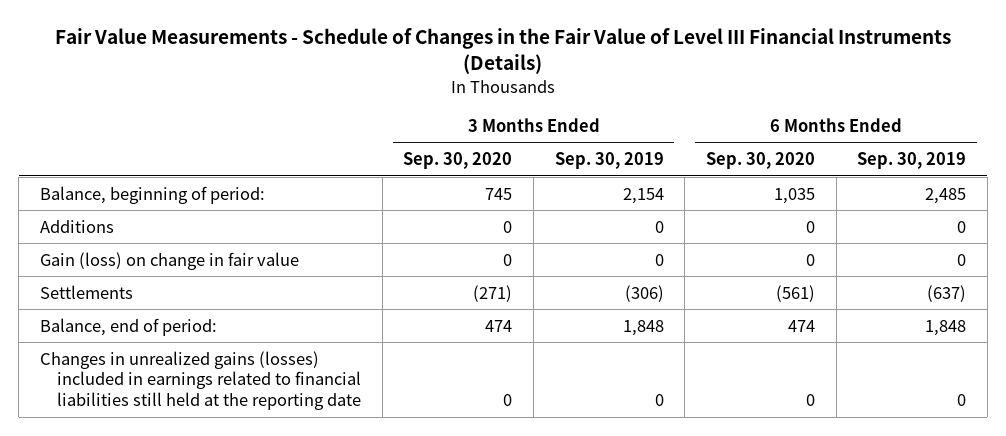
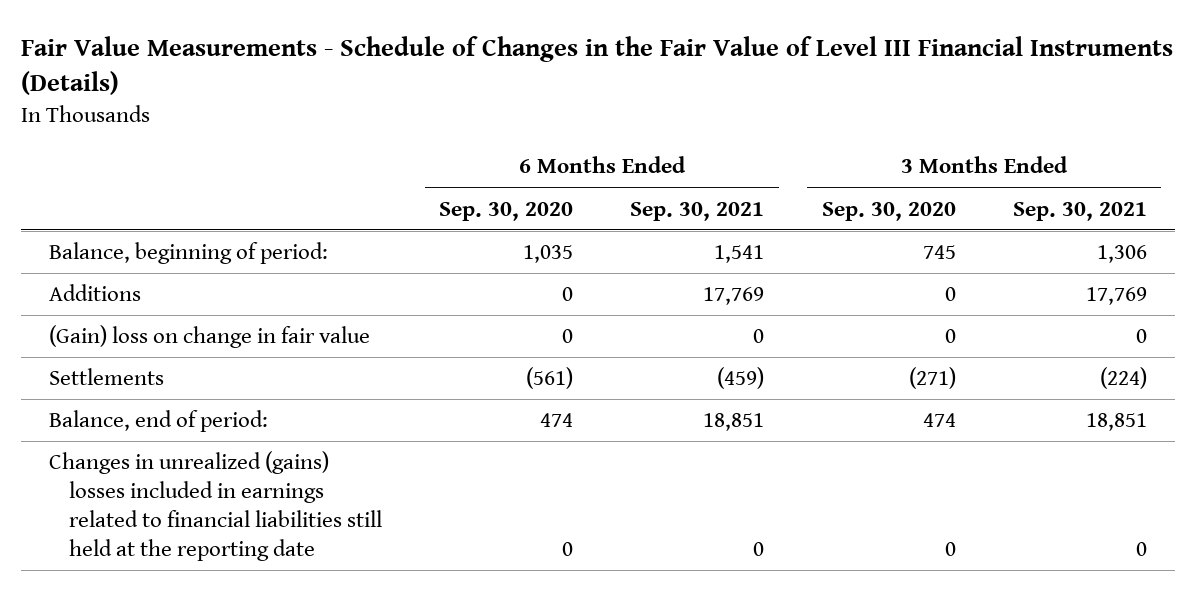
- | 3 Months Ended Sep. 30, 2020 | 3 Months Ended Sep. 30, 2019 | 6 Months Ended Sep. 30, 2020 | 6 Months Ended Sep. 30, 2019
+ | 6 Months Ended Sep. 30, 2020 | 6 Months Ended Sep. 30, 2021 | 3 Months Ended Sep. 30, 2020 | 3 Months Ended Sep. 30, 2021
- Gain (loss) on change in fair value | 0 | 0 | 0 | 0
+ (Gain) loss on change in fair value | 0 | 0 | 0 | 0
- Changes in unrealized gains (losses) included in earnings related to financial liabilities still held at the reporting date | 0 | 0 | 0 | 0
+ Changes in unrealized (gains) losses included in earnings related to financial liabilities still held at the reporting date | 0 | 0 | 0 | 0

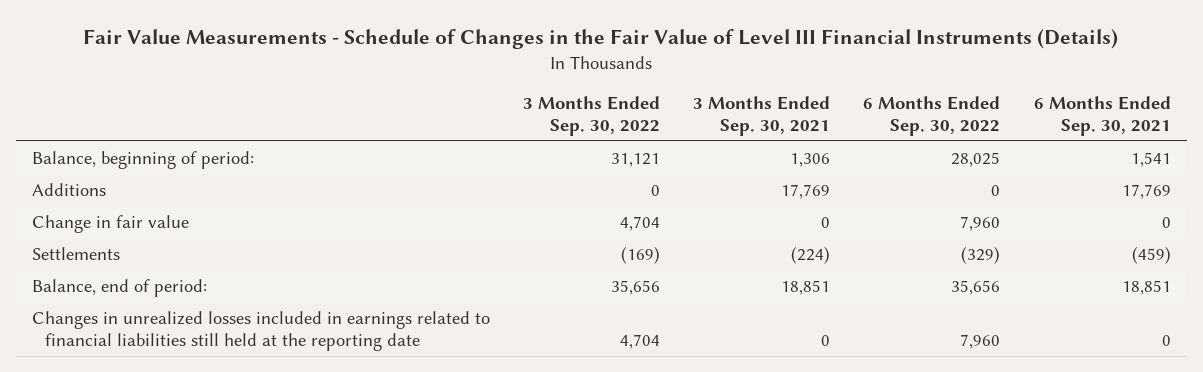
- | 6 Months Ended Sep. 30, 2020 | 6 Months Ended Sep. 30, 2021 | 3 Months Ended Sep. 30, 2020 | 3 Months Ended Sep. 30, 2021
+ | 3 Months Ended Sep. 30, 2022 | 3 Months Ended Sep. 30, 2021 | 6 Months Ended Sep. 30, 2022 | 6 Months Ended Sep. 30, 2021
- (Gain) loss on change in fair value | 0 | 0 | 0 | 0
+ Change in fair value | 4,704 | 0 | 7,960 | 0
- Changes in unrealized (gains) losses included in earnings related to financial liabilities still held at the reporting date | 0 | 0 | 0 | 0
+ Changes in unrealized losses included in earnings related to financial liabilities still held at the reporting date | 4,704 | 0 | 7,960 | 0

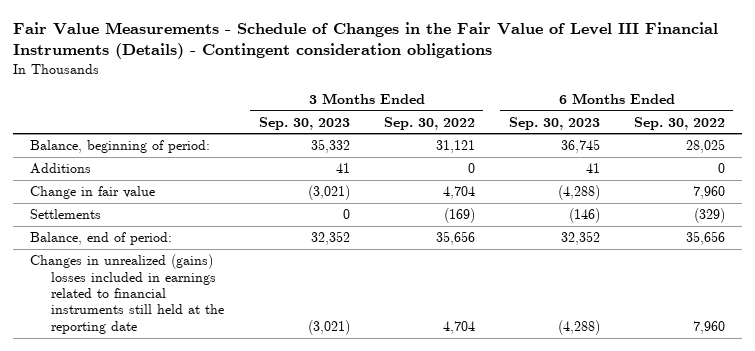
- Fair Value Measurements - Schedule of Changes in the Fair Value of Level III Financial Instruments (Details)
+ Fair Value Measurements - Schedule of Changes in the Fair Value of Level III Financial Instruments (Details) - Contingent consideration obligations
- | 3 Months Ended Sep. 30, 2022 | 3 Months Ended Sep. 30, 2021 | 6 Months Ended Sep. 30, 2022 | 6 Months Ended Sep. 30, 2021
+ | 3 Months Ended Sep. 30, 2023 | 3 Months Ended Sep. 30, 2022 | 6 Months Ended Sep. 30, 2023 | 6 Months Ended Sep. 30, 2022
- Changes in unrealized losses included in earnings related to financial liabilities still held at the reporting date | 4,704 | 0 | 7,960 | 0
+ Changes in unrealized (gains) losses included in earnings related to financial instruments still held at the reporting date | (3,021) | 4,704 | (4,288) | 7,960

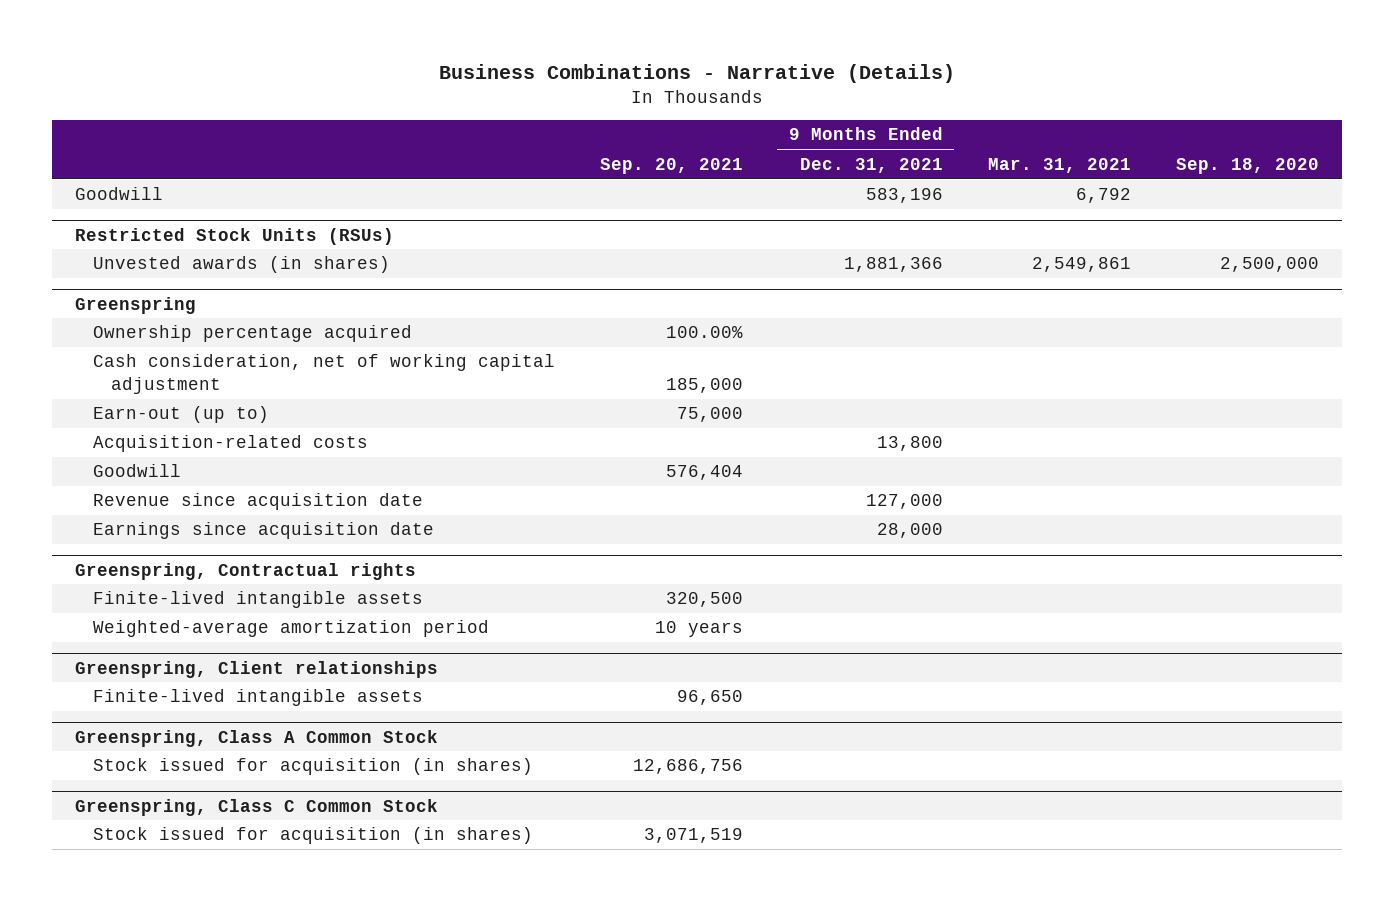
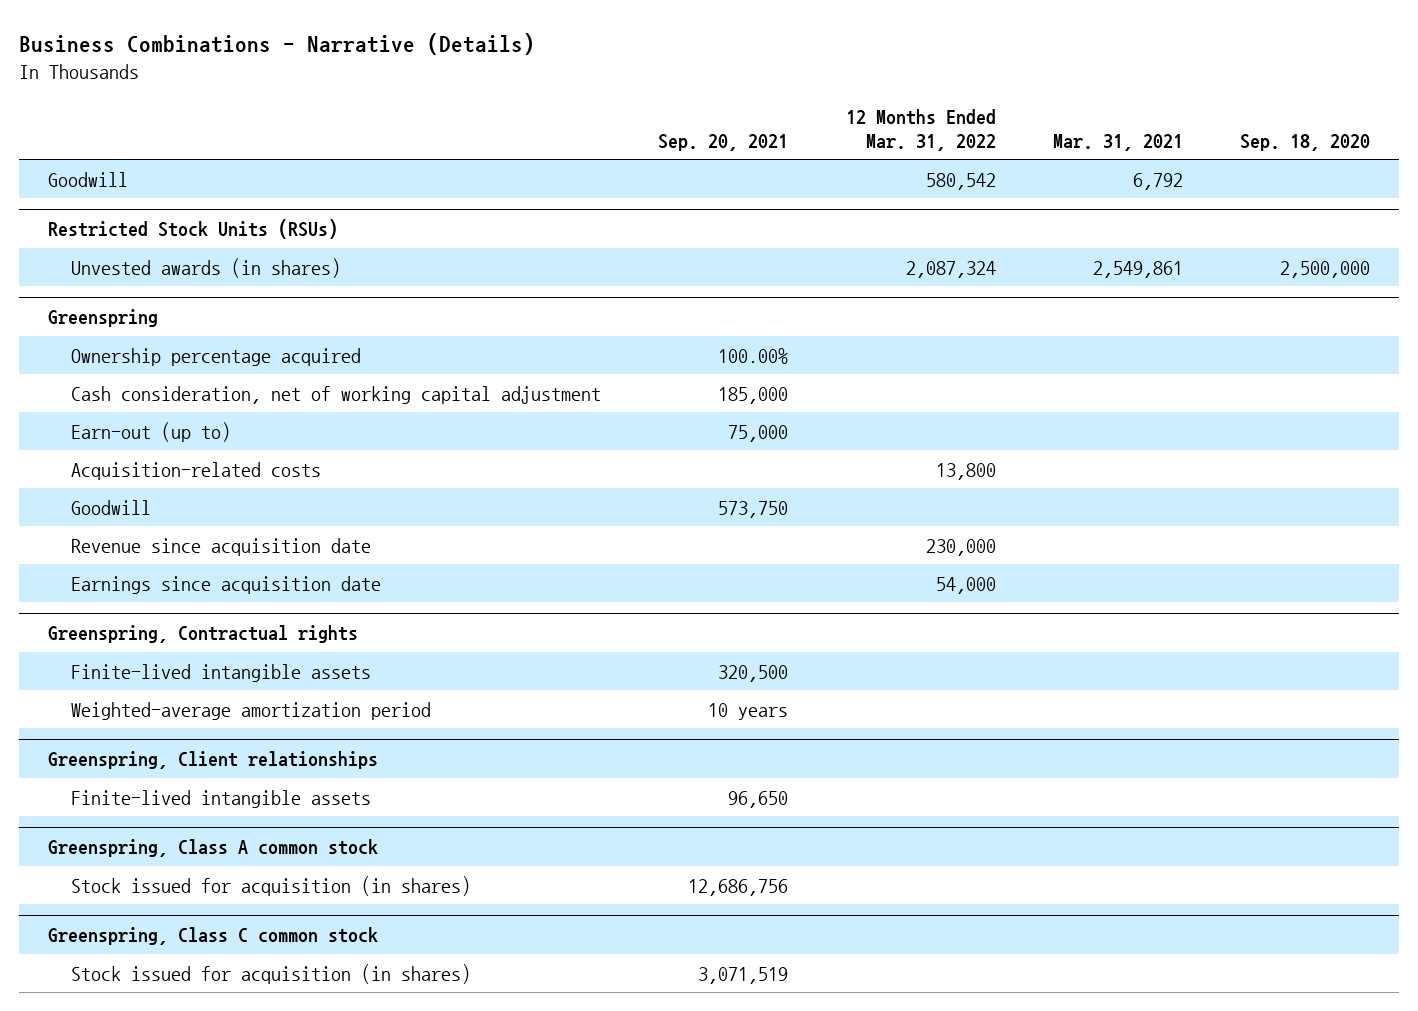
- | Sep. 20, 2021 | 9 Months Ended Dec. 31, 2021 | Mar. 31, 2021 | Sep. 18, 2020
+ | Sep. 20, 2021 | 12 Months Ended Mar. 31, 2022 | Mar. 31, 2021 | Sep. 18, 2020
@ Greenspring
- Goodwill | 576,404 | | |
+ Goodwill | 573,750 | | |
- Greenspring, Class A Common Stock
+ Greenspring, Class A common stock
- Greenspring, Class C Common Stock
+ Greenspring, Class C common stock

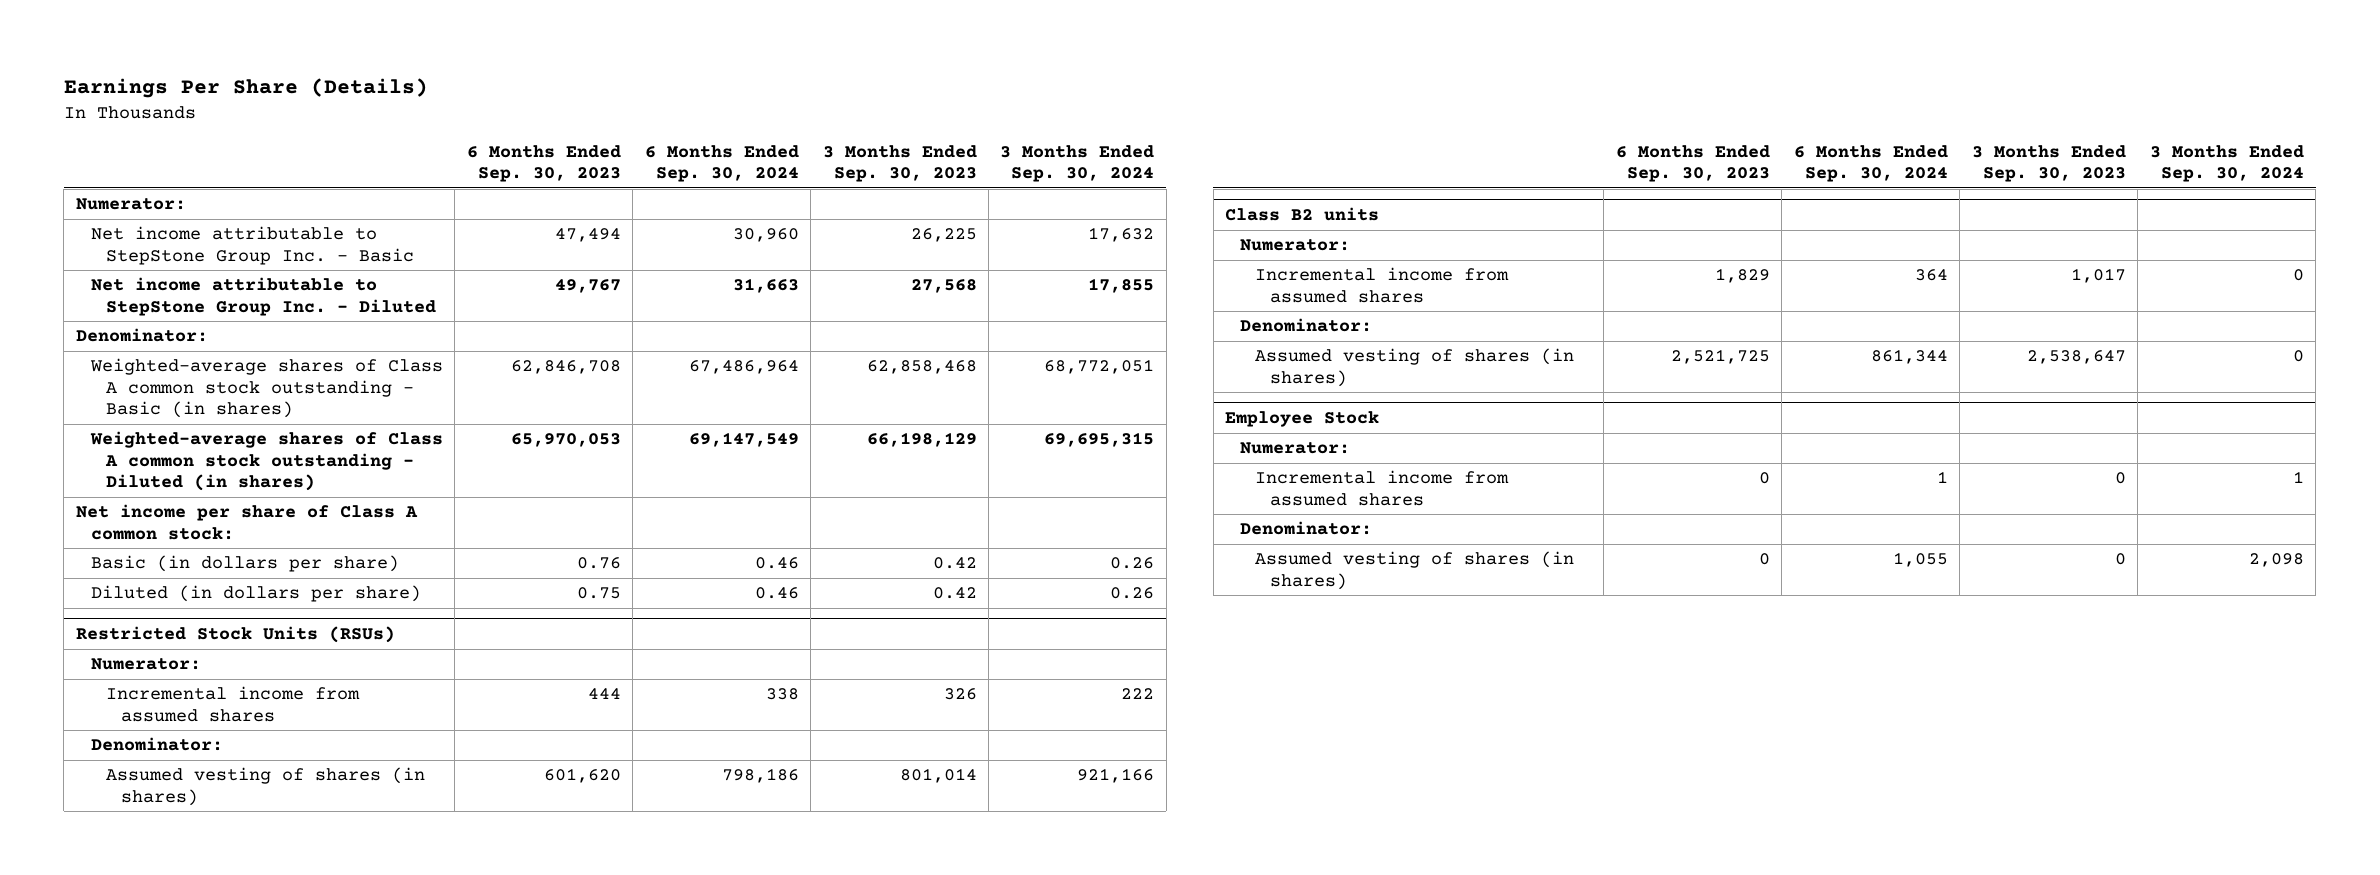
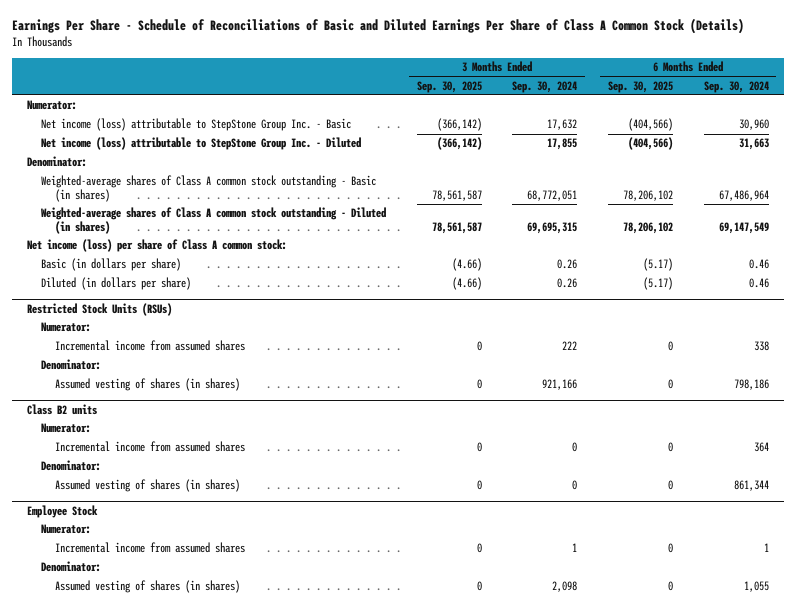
- Earnings Per Share (Details)
+ Earnings Per Share - Schedule of Reconciliations of Basic and Diluted Earnings Per Share of Class A Common Stock (Details)
- | 6 Months Ended Sep. 30, 2023 | 6 Months Ended Sep. 30, 2024 | 3 Months Ended Sep. 30, 2023 | 3 Months Ended Sep. 30, 2024
+ | 3 Months Ended Sep. 30, 2025 | 3 Months Ended Sep. 30, 2024 | 6 Months Ended Sep. 30, 2025 | 6 Months Ended Sep. 30, 2024
- Net income attributable to StepStone Group Inc. - Basic | 47,494 | 30,960 | 26,225 | 17,632
- Net income attributable to StepStone Group Inc. - Diluted | 49,767 | 31,663 | 27,568 | 17,855
+ Net income (loss) attributable to StepStone Group Inc. - Basic | (366,142) | 17,632 | (404,566) | 30,960
+ Net income (loss) attributable to StepStone Group Inc. - Diluted | (366,142) | 17,855 | (404,566) | 31,663
- Net income per share of Class A common stock:
+ Net income (loss) per share of Class A common stock:

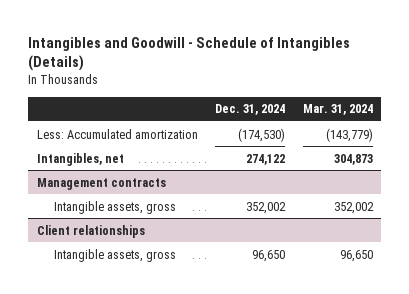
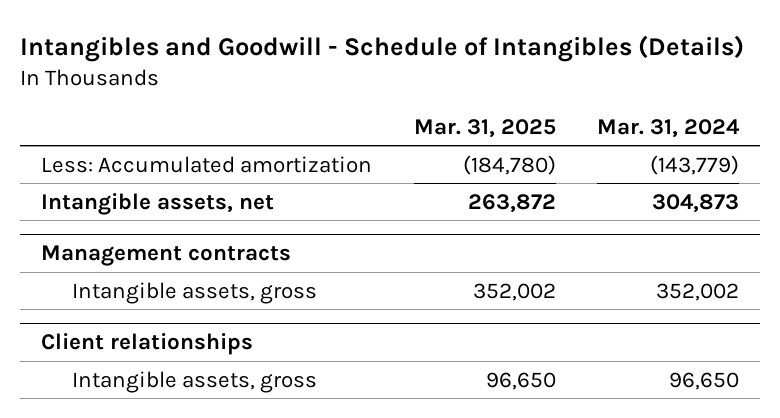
- | Dec. 31, 2024 | Mar. 31, 2024
+ | Mar. 31, 2025 | Mar. 31, 2024
- Intangibles, net | 274,122 | 304,873
+ Intangible assets, net | 263,872 | 304,873

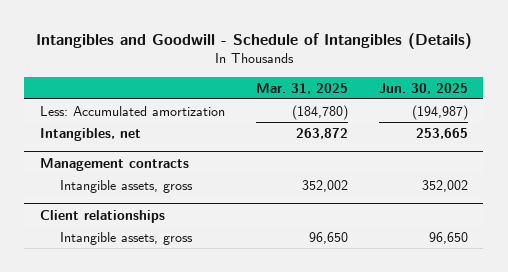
- | Mar. 31, 2025 | Mar. 31, 2024
+ | Mar. 31, 2025 | Jun. 30, 2025
- Intangible assets, net | 263,872 | 304,873
+ Intangibles, net | 263,872 | 253,665

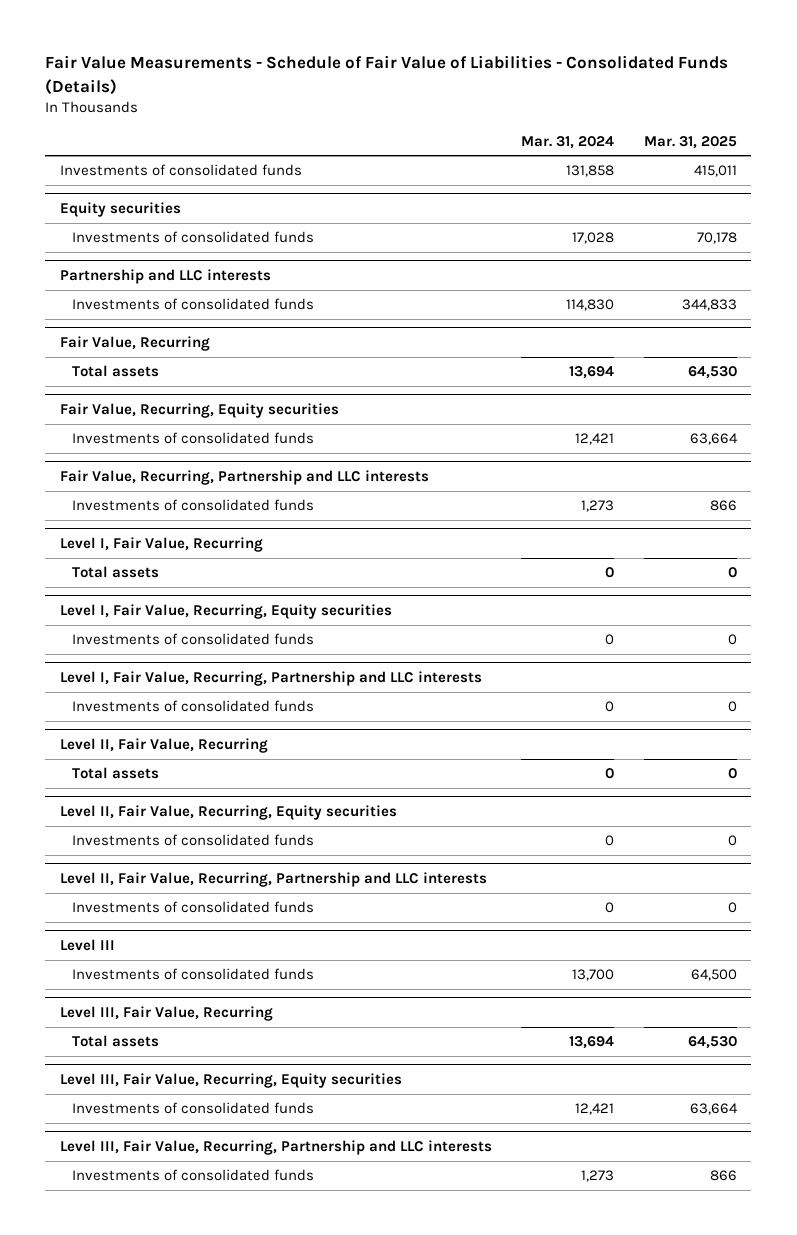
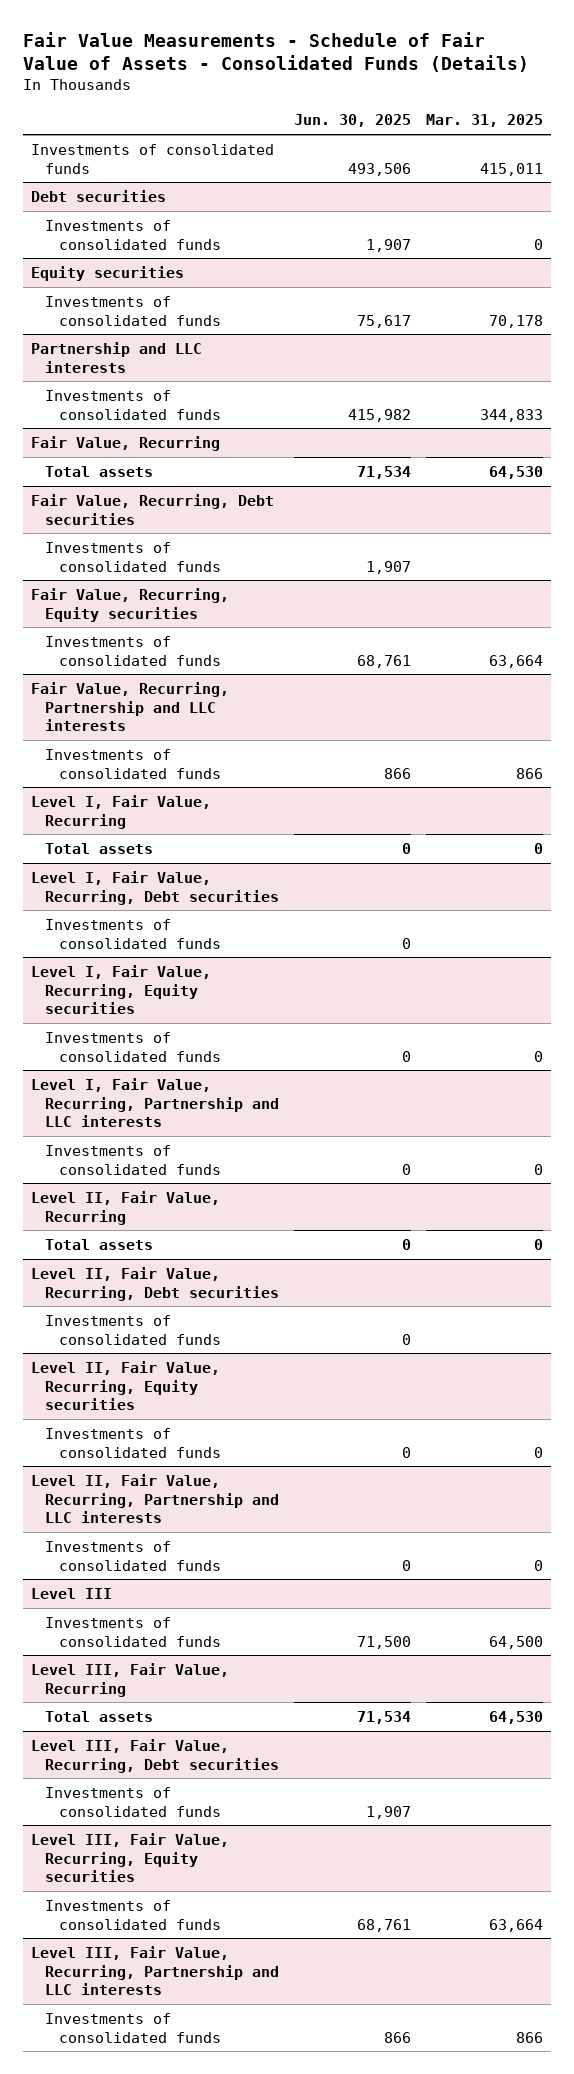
- Fair Value Measurements - Schedule of Fair Value of Liabilities - Consolidated Funds (Details)
+ Fair Value Measurements - Schedule of Fair Value of Assets - Consolidated Funds (Details)
- | Mar. 31, 2024 | Mar. 31, 2025
+ | Jun. 30, 2025 | Mar. 31, 2025
+ Debt securities
+ Investments of consolidated funds | 1,907 | 0
+ Fair Value, Recurring, Debt securities
+ Investments of consolidated funds | 1,907 |
+ Level I, Fair Value, Recurring, Debt securities
+ Investments of consolidated funds | 0 |
+ Level II, Fair Value, Recurring, Debt securities
+ Investments of consolidated funds | 0 |
+ Level III, Fair Value, Recurring, Debt securities
+ Investments of consolidated funds | 1,907 |

